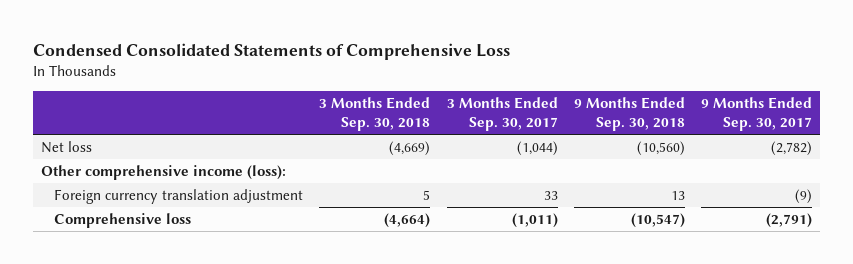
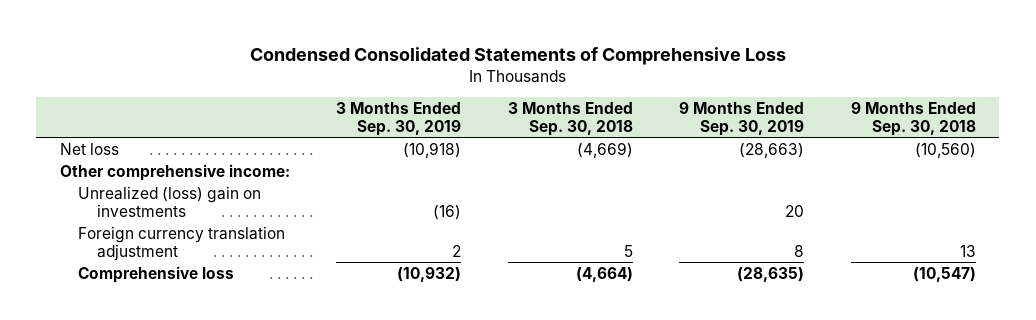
- | 3 Months Ended Sep. 30, 2018 | 3 Months Ended Sep. 30, 2017 | 9 Months Ended Sep. 30, 2018 | 9 Months Ended Sep. 30, 2017
+ | 3 Months Ended Sep. 30, 2019 | 3 Months Ended Sep. 30, 2018 | 9 Months Ended Sep. 30, 2019 | 9 Months Ended Sep. 30, 2018
- Other comprehensive income (loss):
+ Other comprehensive income:
+ Unrealized (loss) gain on investments | (16) | | 20 |

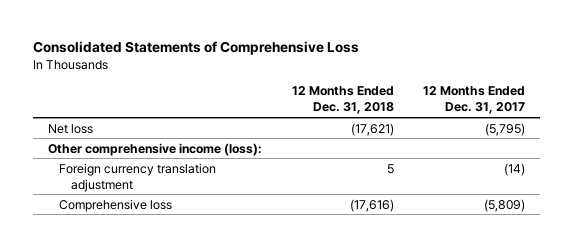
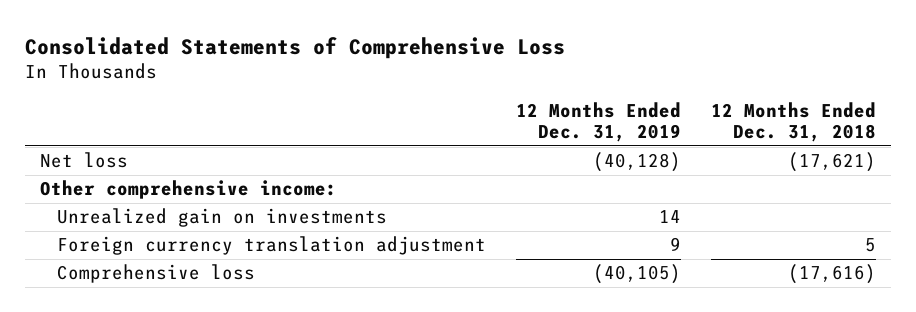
- | 12 Months Ended Dec. 31, 2018 | 12 Months Ended Dec. 31, 2017
+ | 12 Months Ended Dec. 31, 2019 | 12 Months Ended Dec. 31, 2018
- Other comprehensive income (loss):
+ Other comprehensive income:
+ Unrealized gain on investments | 14 |

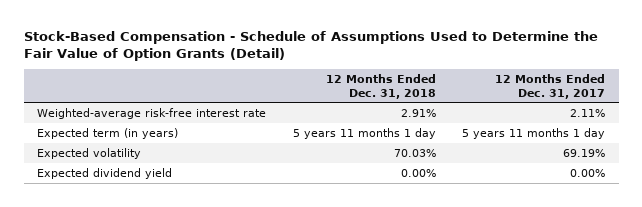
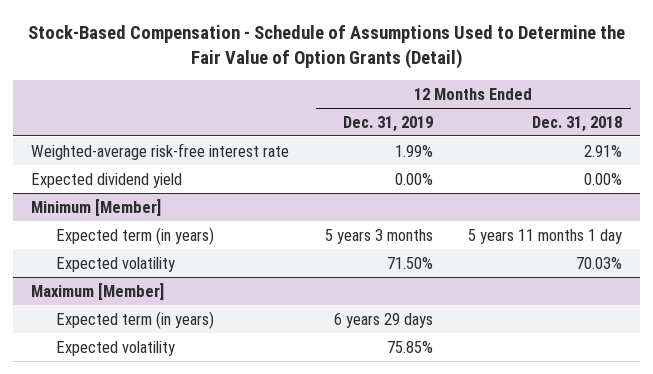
- | 12 Months Ended Dec. 31, 2018 | 12 Months Ended Dec. 31, 2017
+ | 12 Months Ended Dec. 31, 2019 | 12 Months Ended Dec. 31, 2018
moved up: Expected dividend yield | 0.00% | 0.00%
+ Minimum [Member]
+ Maximum [Member]
+ Expected term (in years) | 6 years 29 days |
+ Expected volatility | 75.85% |

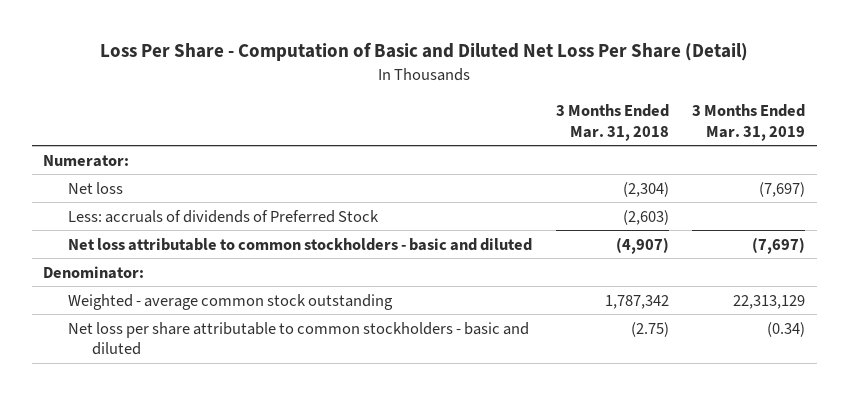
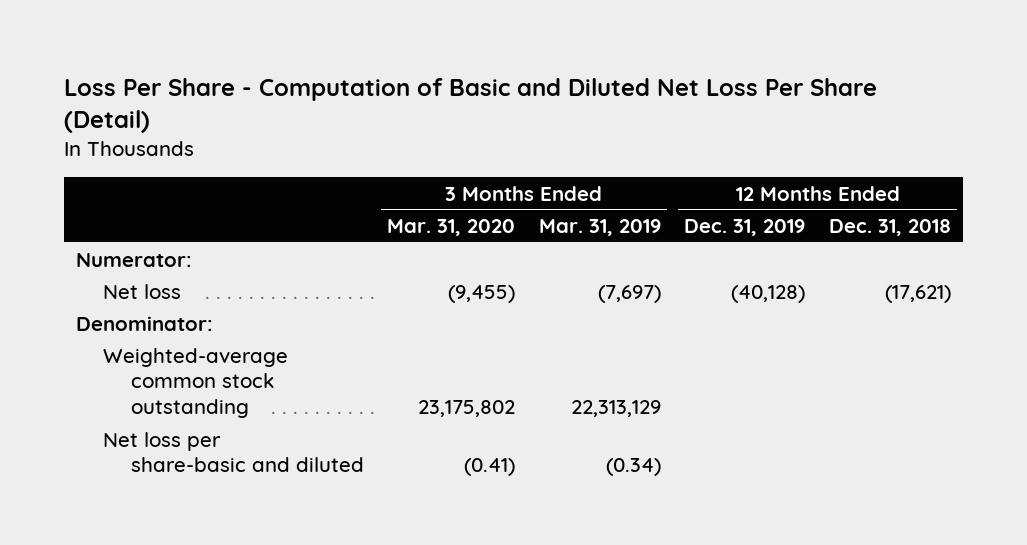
- | 3 Months Ended Mar. 31, 2018 | 3 Months Ended Mar. 31, 2019
+ | 3 Months Ended Mar. 31, 2020 | 3 Months Ended Mar. 31, 2019 | 12 Months Ended Dec. 31, 2019 | 12 Months Ended Dec. 31, 2018
- Less: accruals of dividends of Preferred Stock | (2,603) |
- Net loss attributable to common stockholders - basic and diluted | (4,907) | (7,697)
- Weighted - average common stock outstanding | 1,787,342 | 22,313,129
- Net loss per share attributable to common stockholders - basic and diluted | (2.75) | (0.34)
+ Weighted-average common stock outstanding | 23,175,802 | 22,313,129 | |
+ Net loss per share-basic and diluted | (0.41) | (0.34) | |

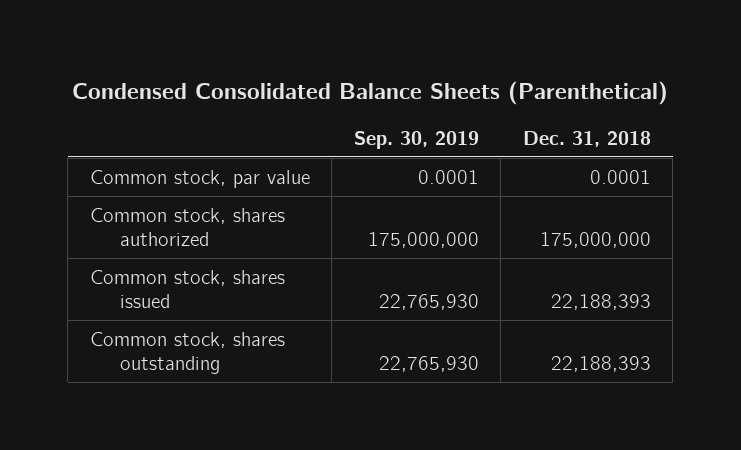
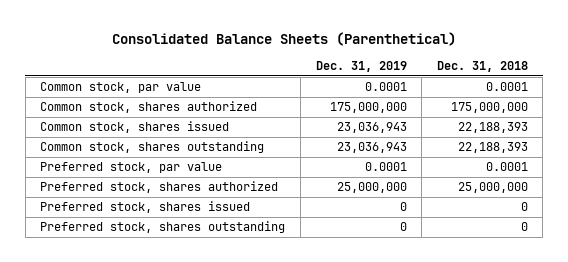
- Condensed Consolidated Balance Sheets (Parenthetical)
+ Consolidated Balance Sheets (Parenthetical)
- | Sep. 30, 2019 | Dec. 31, 2018
+ | Dec. 31, 2019 | Dec. 31, 2018
+ Preferred stock, par value | 0.0001 | 0.0001
+ Preferred stock, shares authorized | 25,000,000 | 25,000,000
+ Preferred stock, shares issued | 0 | 0
+ Preferred stock, shares outstanding | 0 | 0

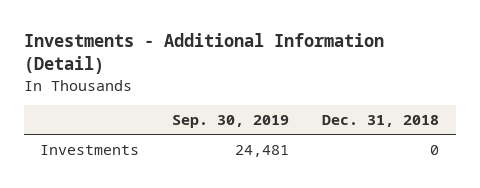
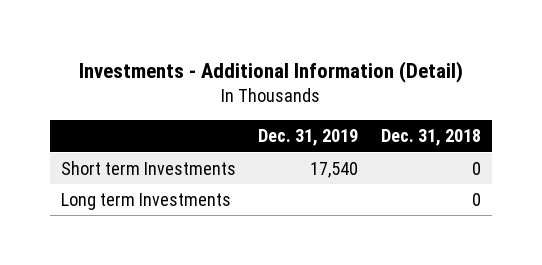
- | Sep. 30, 2019 | Dec. 31, 2018
+ | Dec. 31, 2019 | Dec. 31, 2018
- Investments | 24,481 | 0
+ Short term Investments | 17,540 | 0
+ Long term Investments | | 0

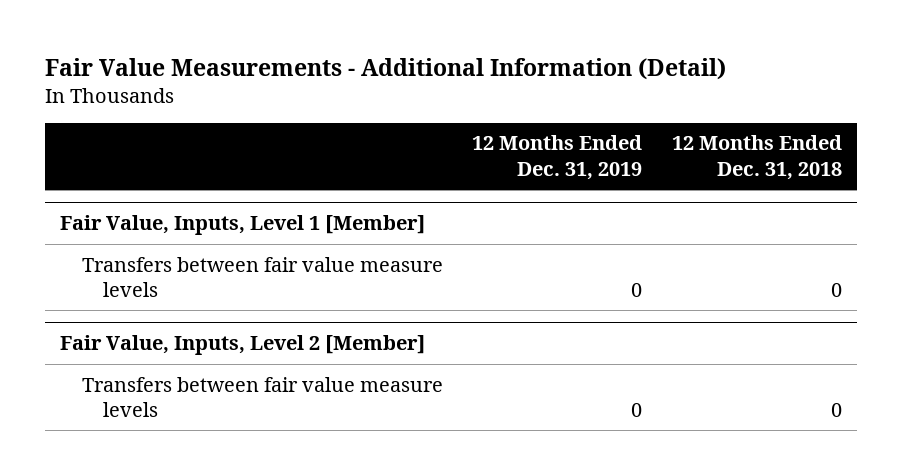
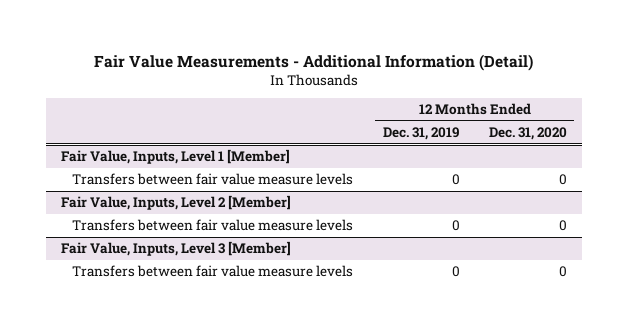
- | 12 Months Ended Dec. 31, 2019 | 12 Months Ended Dec. 31, 2018
+ | 12 Months Ended Dec. 31, 2019 | 12 Months Ended Dec. 31, 2020
+ Fair Value, Inputs, Level 3 [Member]
+ Transfers between fair value measure levels | 0 | 0

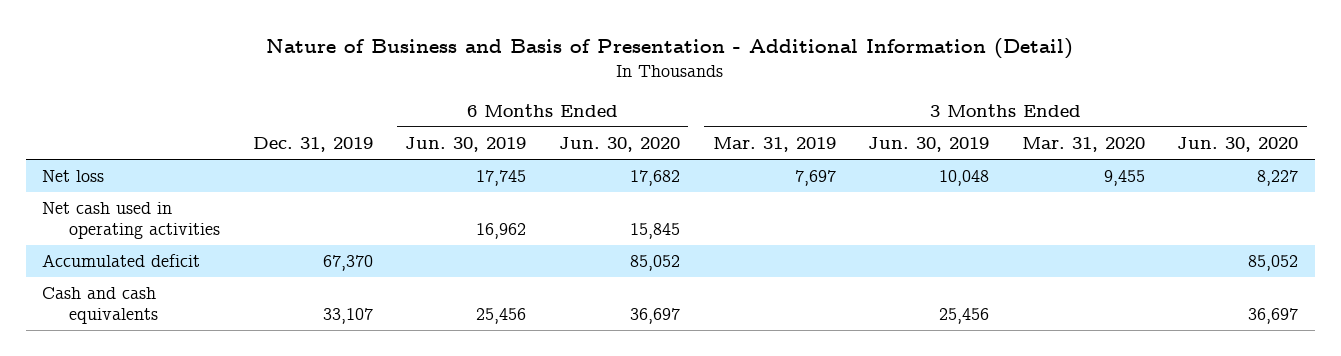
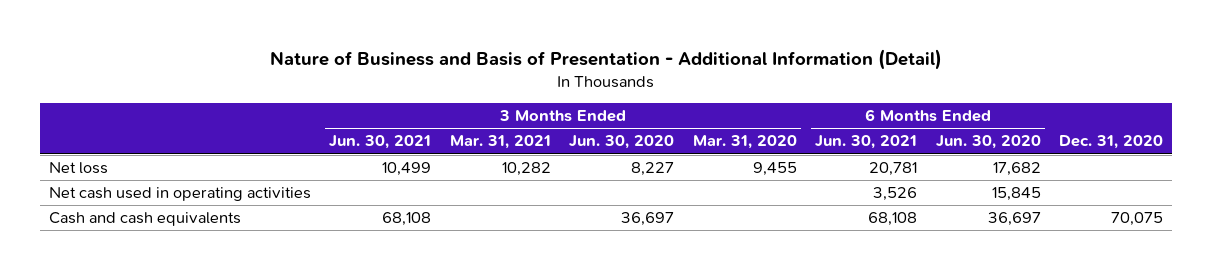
- | Dec. 31, 2019 | 6 Months Ended Jun. 30, 2019 | 6 Months Ended Jun. 30, 2020 | 3 Months Ended Mar. 31, 2019 | 3 Months Ended Jun. 30, 2019 | 3 Months Ended Mar. 31, 2020 | 3 Months Ended Jun. 30, 2020
+ | 3 Months Ended Jun. 30, 2021 | 3 Months Ended Mar. 31, 2021 | 3 Months Ended Jun. 30, 2020 | 3 Months Ended Mar. 31, 2020 | 6 Months Ended Jun. 30, 2021 | 6 Months Ended Jun. 30, 2020 | Dec. 31, 2020
- Accumulated deficit | 67,370 | | 85,052 | | | | 85,052

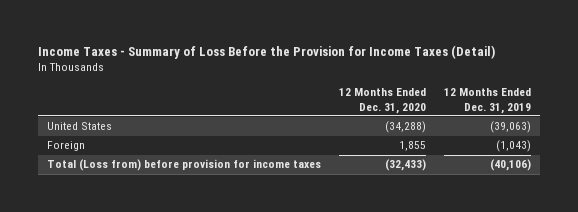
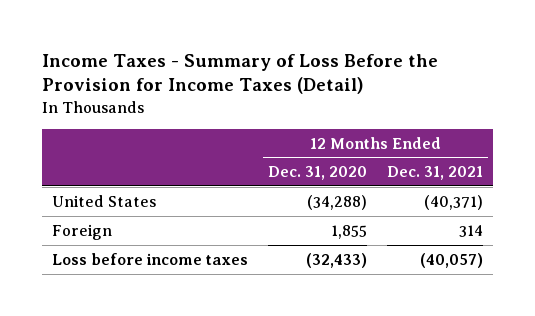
- | 12 Months Ended Dec. 31, 2020 | 12 Months Ended Dec. 31, 2019
+ | 12 Months Ended Dec. 31, 2020 | 12 Months Ended Dec. 31, 2021
- Total (Loss from) before provision for income taxes | (32,433) | (40,106)
+ Loss before income taxes | (32,433) | (40,057)

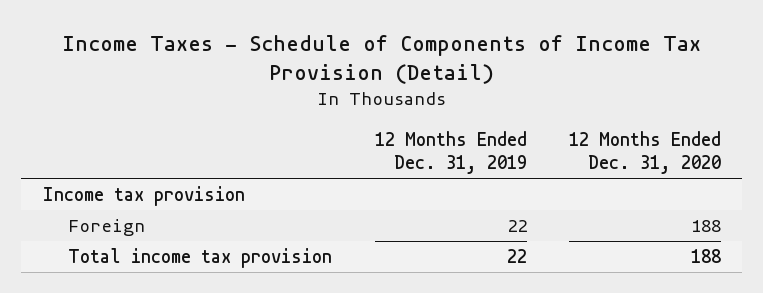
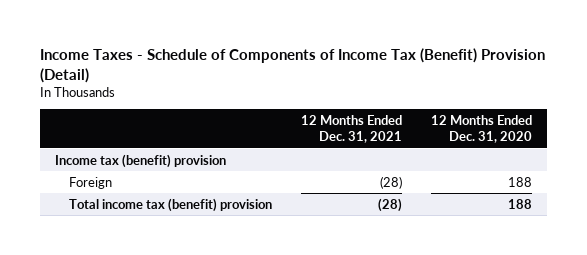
- Income Taxes - Schedule of Components of Income Tax Provision (Detail)
+ Income Taxes - Schedule of Components of Income Tax (Benefit) Provision (Detail)
- | 12 Months Ended Dec. 31, 2019 | 12 Months Ended Dec. 31, 2020
+ | 12 Months Ended Dec. 31, 2021 | 12 Months Ended Dec. 31, 2020
- Income tax provision
+ Income tax (benefit) provision
- Total income tax provision | 22 | 188
+ Total income tax (benefit) provision | (28) | 188

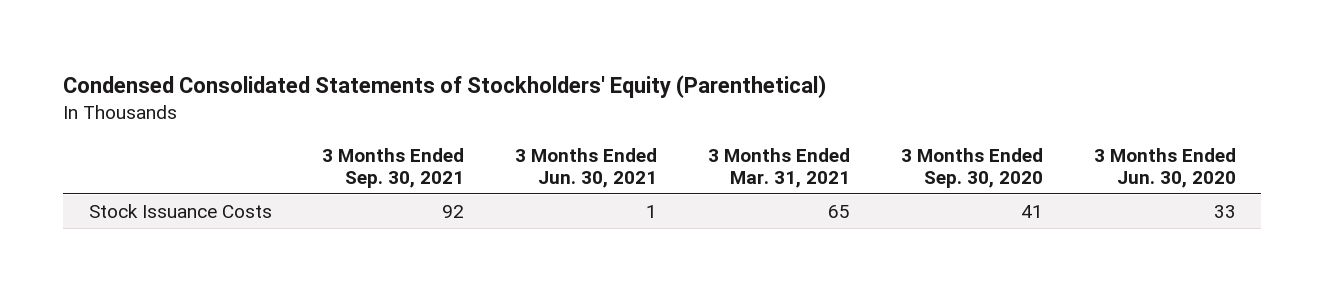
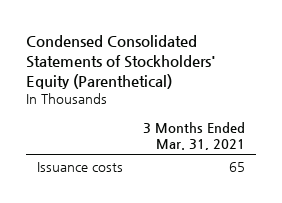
- | 3 Months Ended Sep. 30, 2021 | 3 Months Ended Jun. 30, 2021 | 3 Months Ended Mar. 31, 2021 | 3 Months Ended Sep. 30, 2020 | 3 Months Ended Jun. 30, 2020
+ | 3 Months Ended Mar. 31, 2021
- Stock Issuance Costs | 92 | 1 | 65 | 41 | 33
+ Issuance costs | 65

